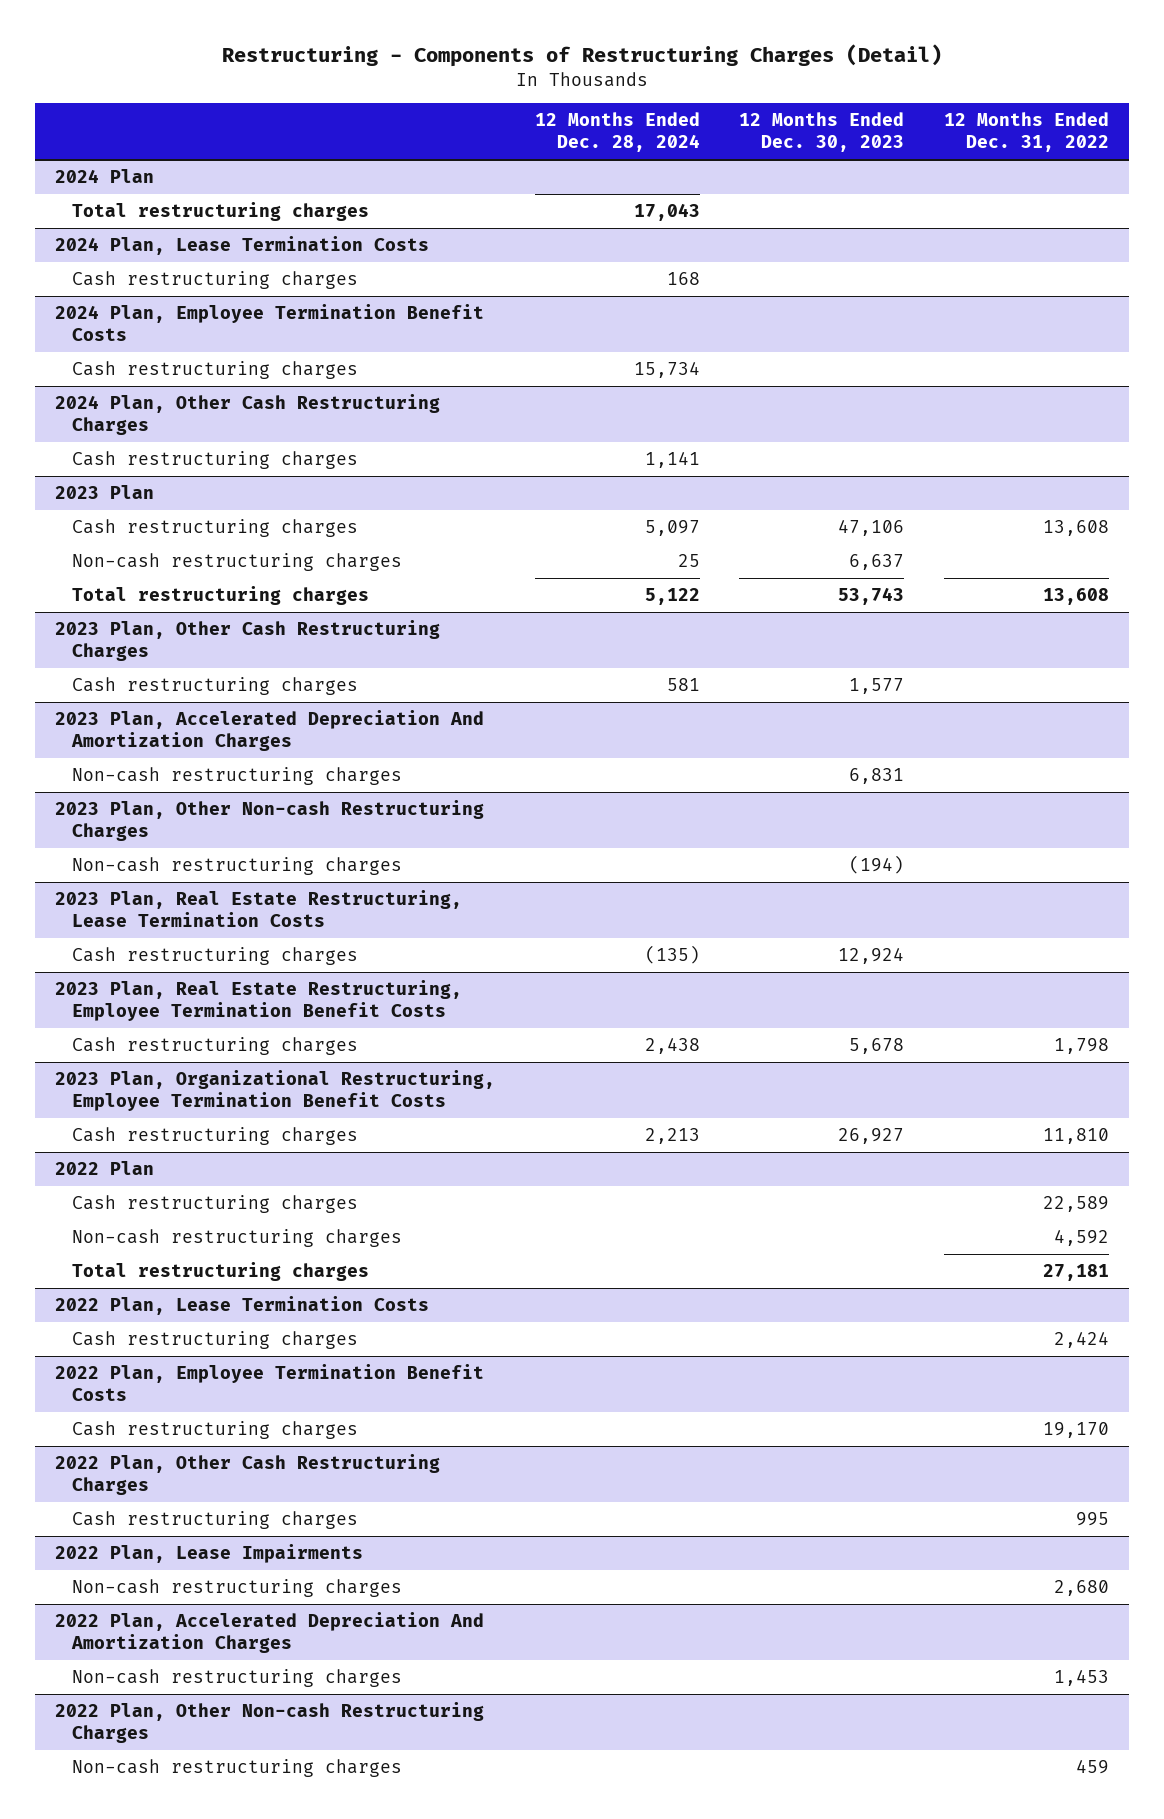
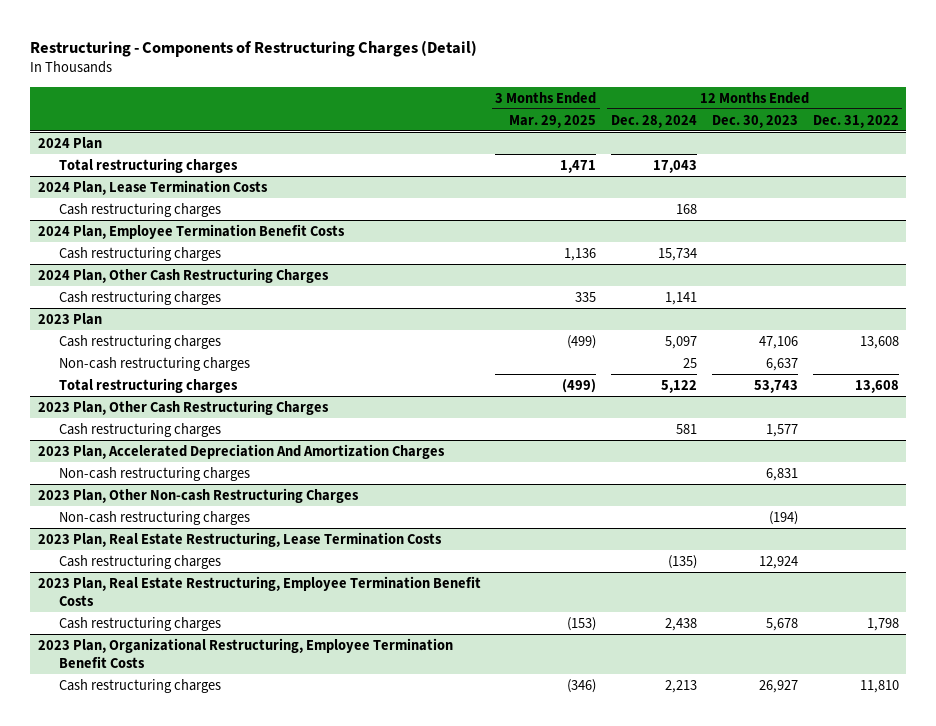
- | 12 Months Ended Dec. 28, 2024 | 12 Months Ended Dec. 30, 2023 | 12 Months Ended Dec. 31, 2022
+ | 3 Months Ended Mar. 29, 2025 | 12 Months Ended Dec. 28, 2024 | 12 Months Ended Dec. 30, 2023 | 12 Months Ended Dec. 31, 2022
- 2022 Plan
- Cash restructuring charges | | | 22,589
- Non-cash restructuring charges | | | 4,592
- Total restructuring charges | | | 27,181
- 2022 Plan, Lease Termination Costs
- Cash restructuring charges | | | 2,424
- 2022 Plan, Employee Termination Benefit Costs
- Cash restructuring charges | | | 19,170
- 2022 Plan, Other Cash Restructuring Charges
- Cash restructuring charges | | | 995
- 2022 Plan, Lease Impairments
- Non-cash restructuring charges | | | 2,680
- 2022 Plan, Accelerated Depreciation And Amortization Charges
- Non-cash restructuring charges | | | 1,453
- 2022 Plan, Other Non-cash Restructuring Charges
- Non-cash restructuring charges | | | 459

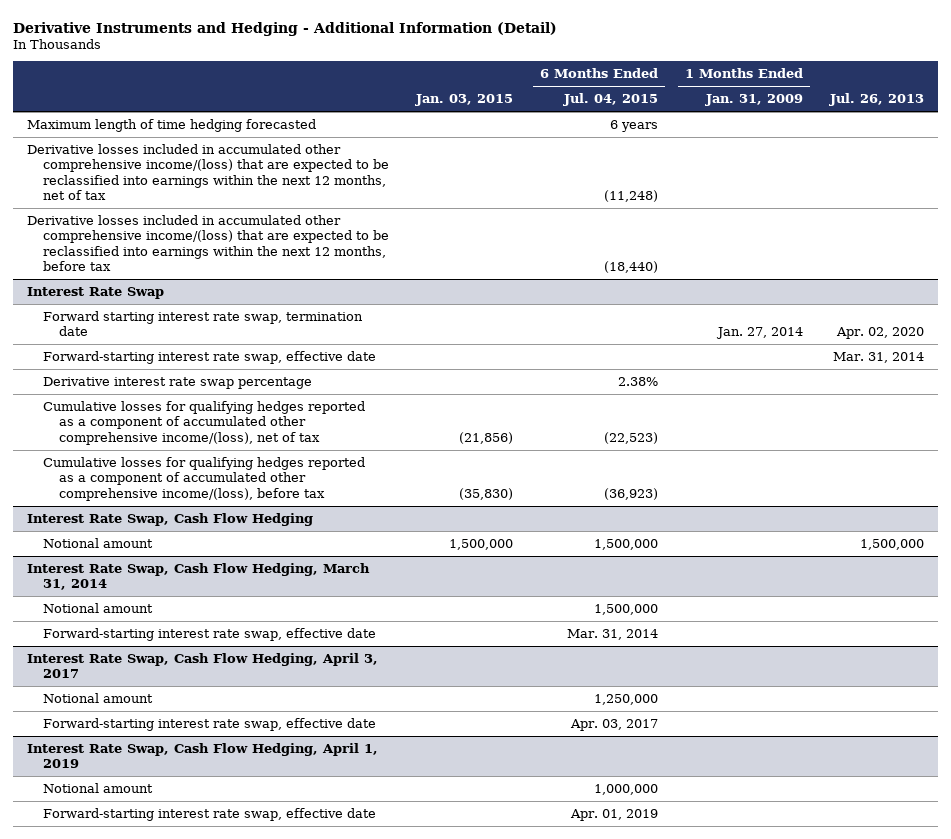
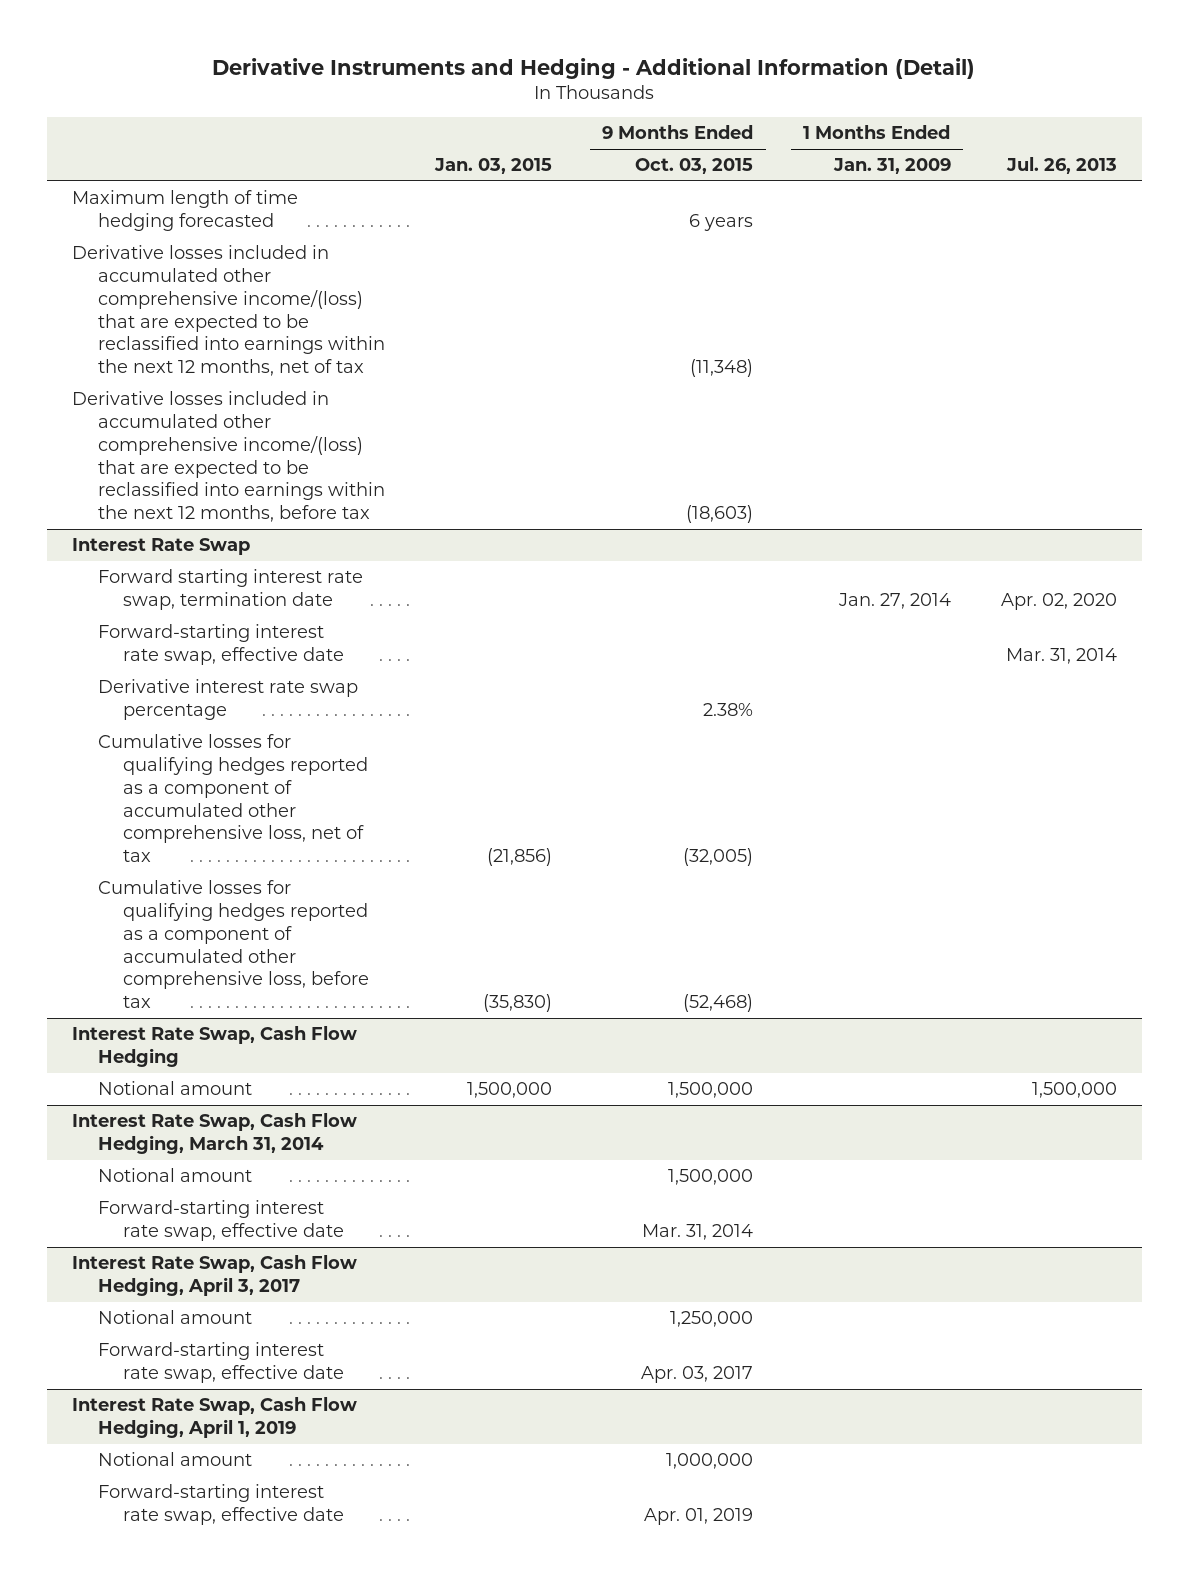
- | Jan. 03, 2015 | 6 Months Ended Jul. 04, 2015 | 1 Months Ended Jan. 31, 2009 | Jul. 26, 2013
+ | Jan. 03, 2015 | 9 Months Ended Oct. 03, 2015 | 1 Months Ended Jan. 31, 2009 | Jul. 26, 2013
@ Interest Rate Swap
- Cumulative losses for qualifying hedges reported as a component of accumulated other comprehensive income/(loss), net of tax | (21,856) | (22,523) | |
- Cumulative losses for qualifying hedges reported as a component of accumulated other comprehensive income/(loss), before tax | (35,830) | (36,923) | |
+ Cumulative losses for qualifying hedges reported as a component of accumulated other comprehensive loss, net of tax | (21,856) | (32,005) | |
+ Cumulative losses for qualifying hedges reported as a component of accumulated other comprehensive loss, before tax | (35,830) | (52,468) | |

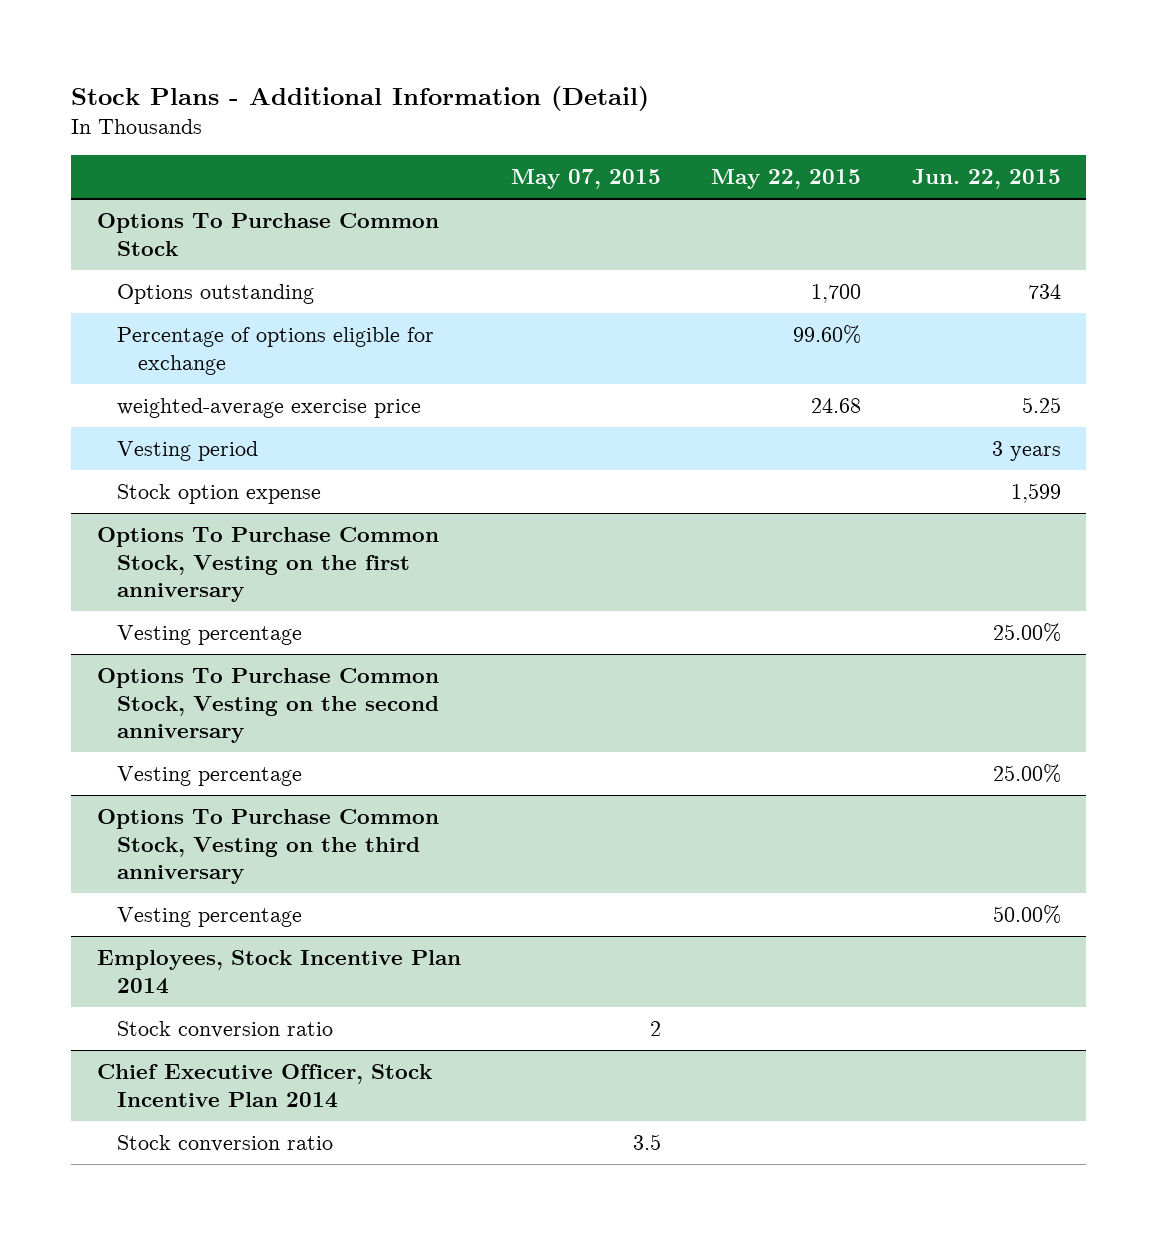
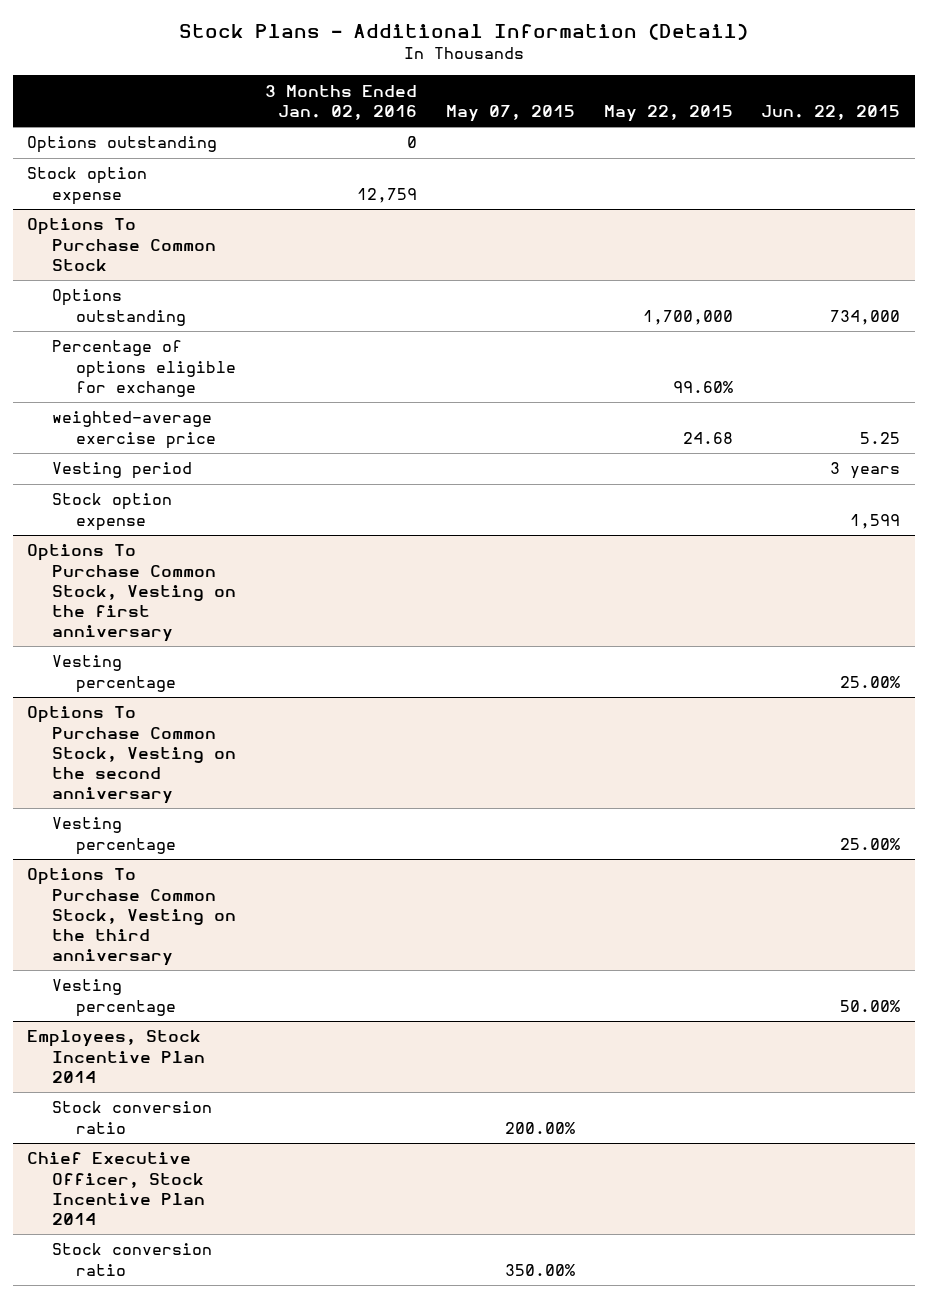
- | May 07, 2015 | May 22, 2015 | Jun. 22, 2015
+ | 3 Months Ended Jan. 02, 2016 | May 07, 2015 | May 22, 2015 | Jun. 22, 2015
+ Options outstanding | 0 | | |
+ Stock option expense | 12,759 | | |
@ Options To Purchase Common Stock
- Options outstanding | | 1,700 | 734
+ Options outstanding | | | 1,700,000 | 734,000
@ Employees, Stock Incentive Plan 2014
- Stock conversion ratio | 2 | |
+ Stock conversion ratio | | 200.00% | |
@ Chief Executive Officer, Stock Incentive Plan 2014
- Stock conversion ratio | 3.5 | |
+ Stock conversion ratio | | 350.00% | |

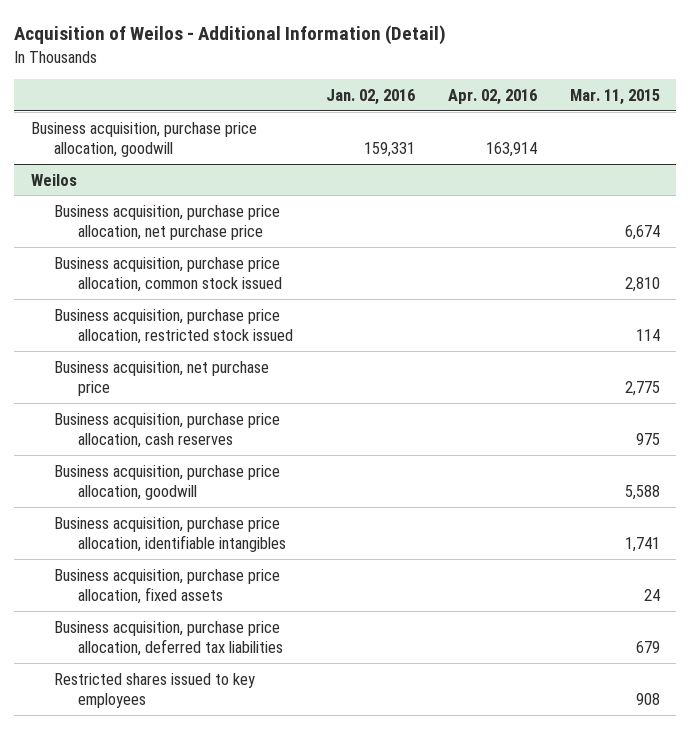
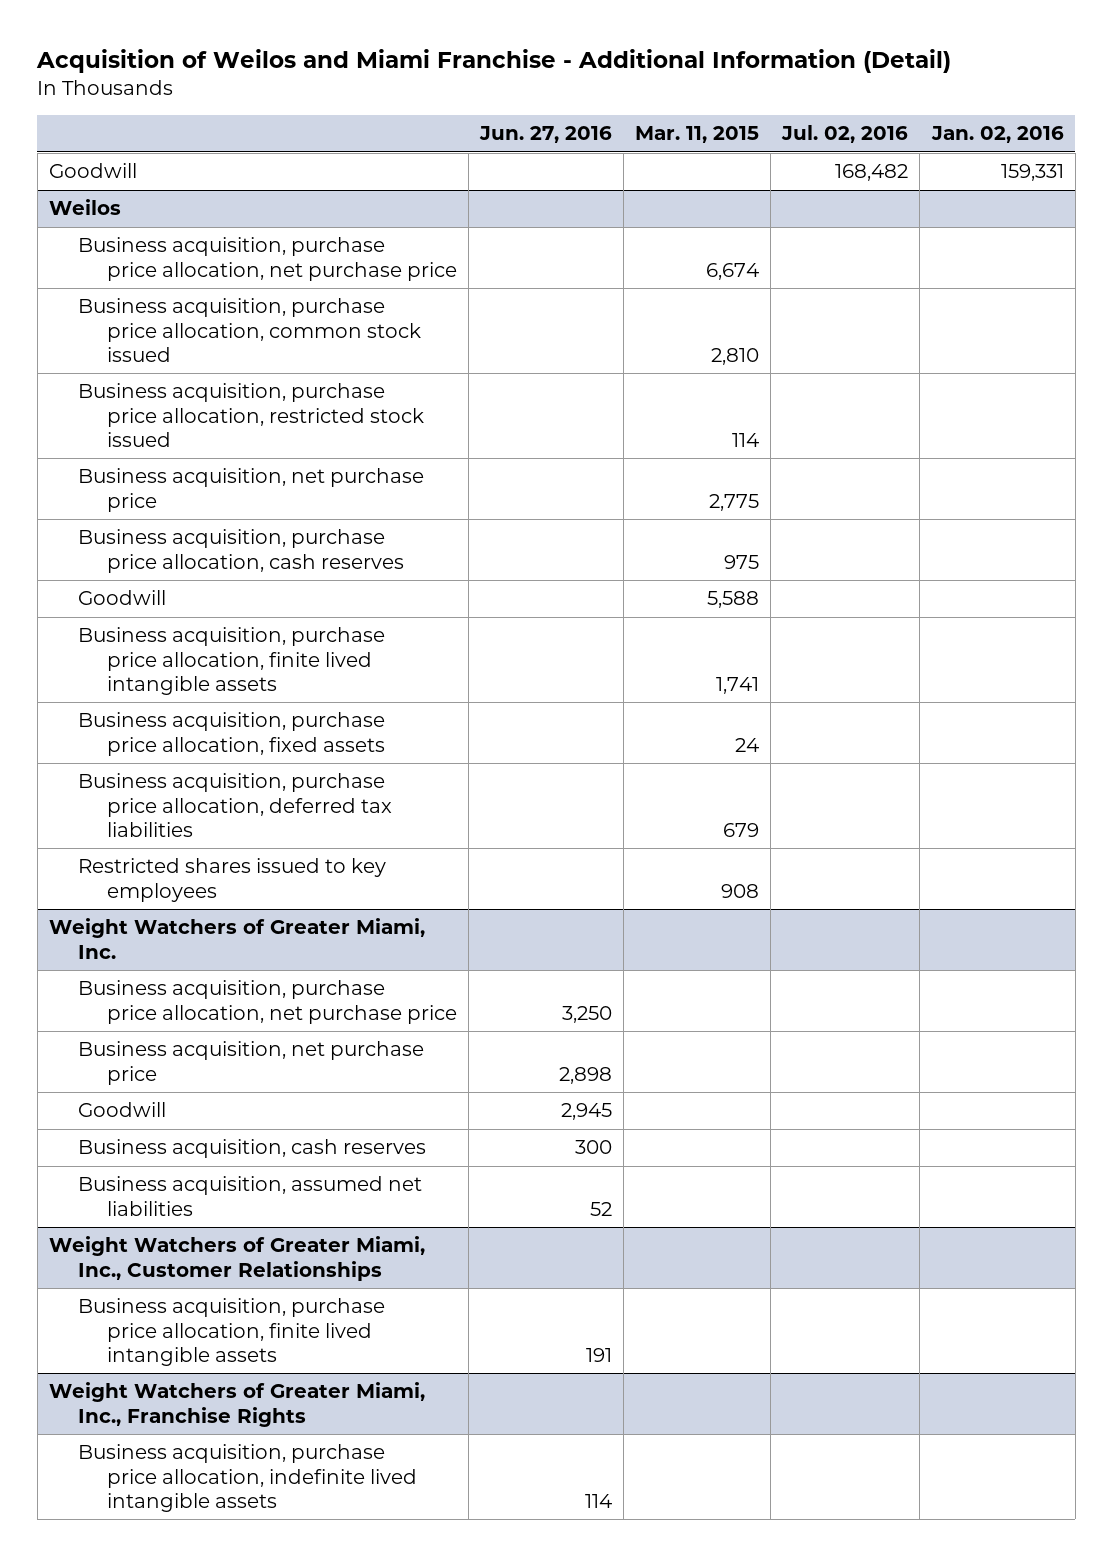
- Acquisition of Weilos - Additional Information (Detail)
+ Acquisition of Weilos and Miami Franchise - Additional Information (Detail)
- | Jan. 02, 2016 | Apr. 02, 2016 | Mar. 11, 2015
+ | Jun. 27, 2016 | Mar. 11, 2015 | Jul. 02, 2016 | Jan. 02, 2016
- Business acquisition, purchase price allocation, goodwill | 159,331 | 163,914 |
+ Goodwill | | | 168,482 | 159,331
@ Weilos
- Business acquisition, purchase price allocation, goodwill | | | 5,588
- Business acquisition, purchase price allocation, identifiable intangibles | | | 1,741
+ Goodwill | | 5,588 | |
+ Business acquisition, purchase price allocation, finite lived intangible assets | | 1,741 | |
+ Weight Watchers of Greater Miami, Inc.
+ Business acquisition, purchase price allocation, net purchase price | 3,250 | | |
+ Business acquisition, net purchase price | 2,898 | | |
+ Goodwill | 2,945 | | |
+ Business acquisition, cash reserves | 300 | | |
+ Business acquisition, assumed net liabilities | 52 | | |
+ Weight Watchers of Greater Miami, Inc., Customer Relationships
+ Business acquisition, purchase price allocation, finite lived intangible assets | 191 | | |
+ Weight Watchers of Greater Miami, Inc., Franchise Rights
+ Business acquisition, purchase price allocation, indefinite lived intangible assets | 114 | | |

